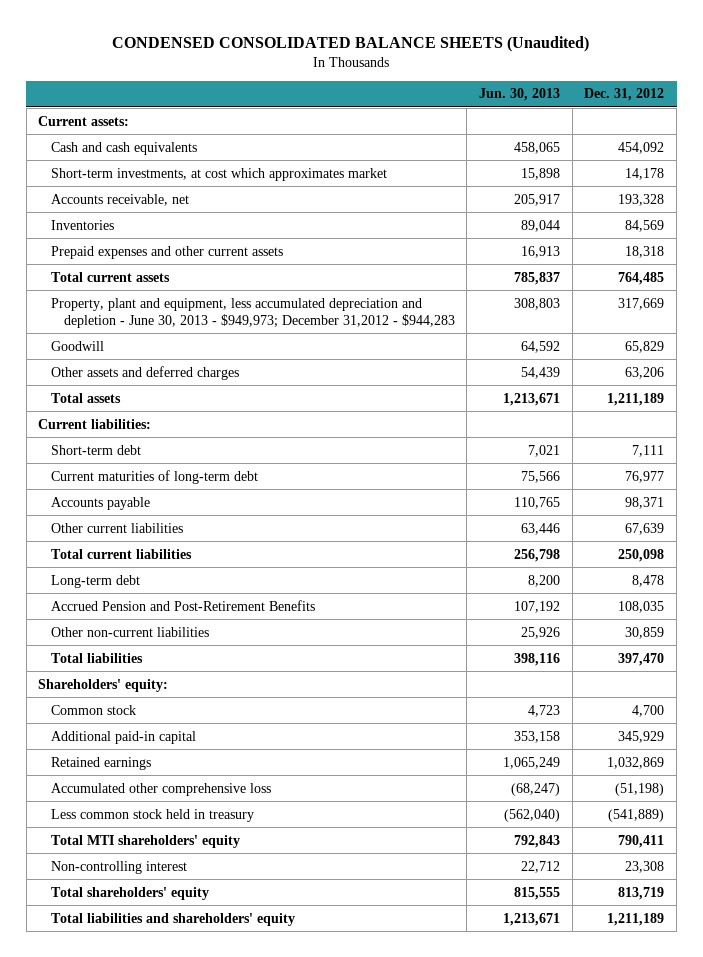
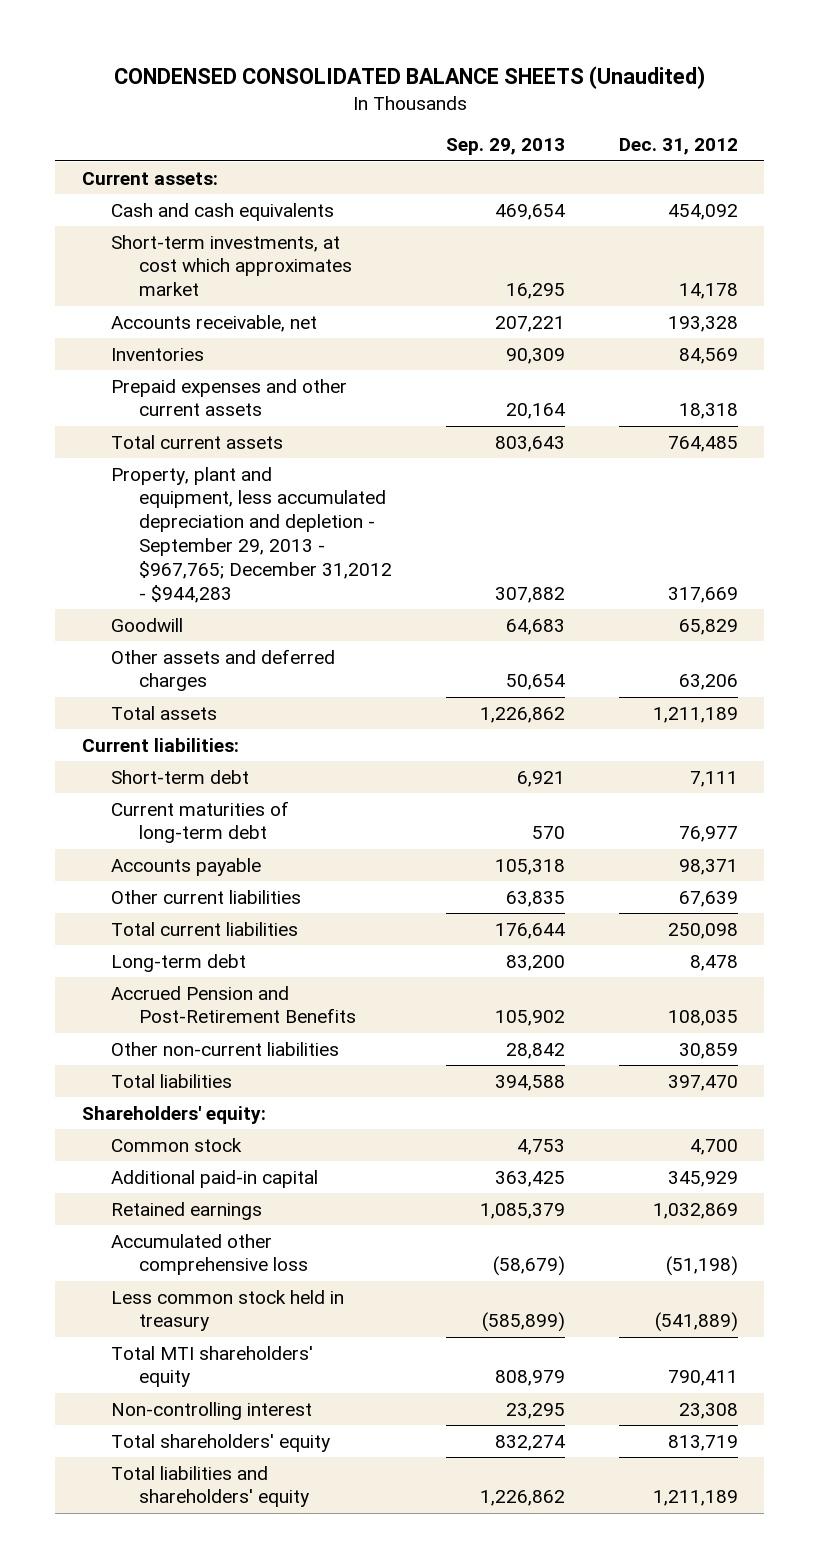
- | Jun. 30, 2013 | Dec. 31, 2012
+ | Sep. 29, 2013 | Dec. 31, 2012
- Property, plant and equipment, less accumulated depreciation and depletion - June 30, 2013 - $949,973; December 31,2012 - $944,283 | 308,803 | 317,669
+ Property, plant and equipment, less accumulated depreciation and depletion - September 29, 2013 - $967,765; December 31,2012 - $944,283 | 307,882 | 317,669

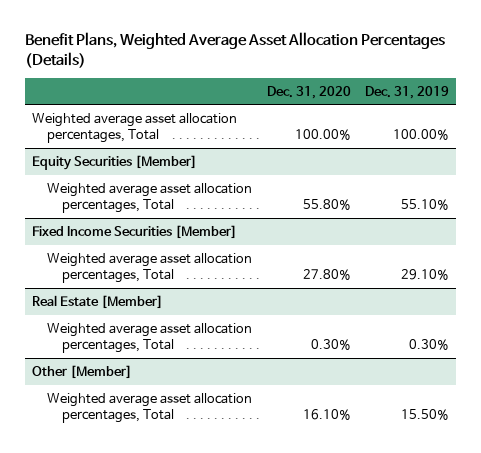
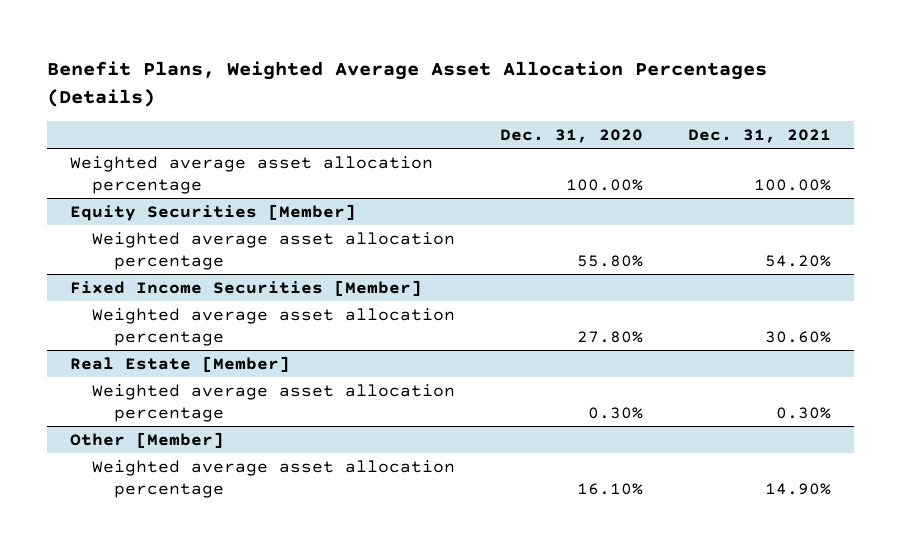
- | Dec. 31, 2020 | Dec. 31, 2019
+ | Dec. 31, 2020 | Dec. 31, 2021
- Weighted average asset allocation percentages, Total | 100.00% | 100.00%
+ Weighted average asset allocation percentage | 100.00% | 100.00%
@ Equity Securities [Member]
- Weighted average asset allocation percentages, Total | 55.80% | 55.10%
+ Weighted average asset allocation percentage | 55.80% | 54.20%
@ Fixed Income Securities [Member]
- Weighted average asset allocation percentages, Total | 27.80% | 29.10%
+ Weighted average asset allocation percentage | 27.80% | 30.60%
@ Real Estate [Member]
- Weighted average asset allocation percentages, Total | 0.30% | 0.30%
+ Weighted average asset allocation percentage | 0.30% | 0.30%
@ Other [Member]
- Weighted average asset allocation percentages, Total | 16.10% | 15.50%
+ Weighted average asset allocation percentage | 16.10% | 14.90%

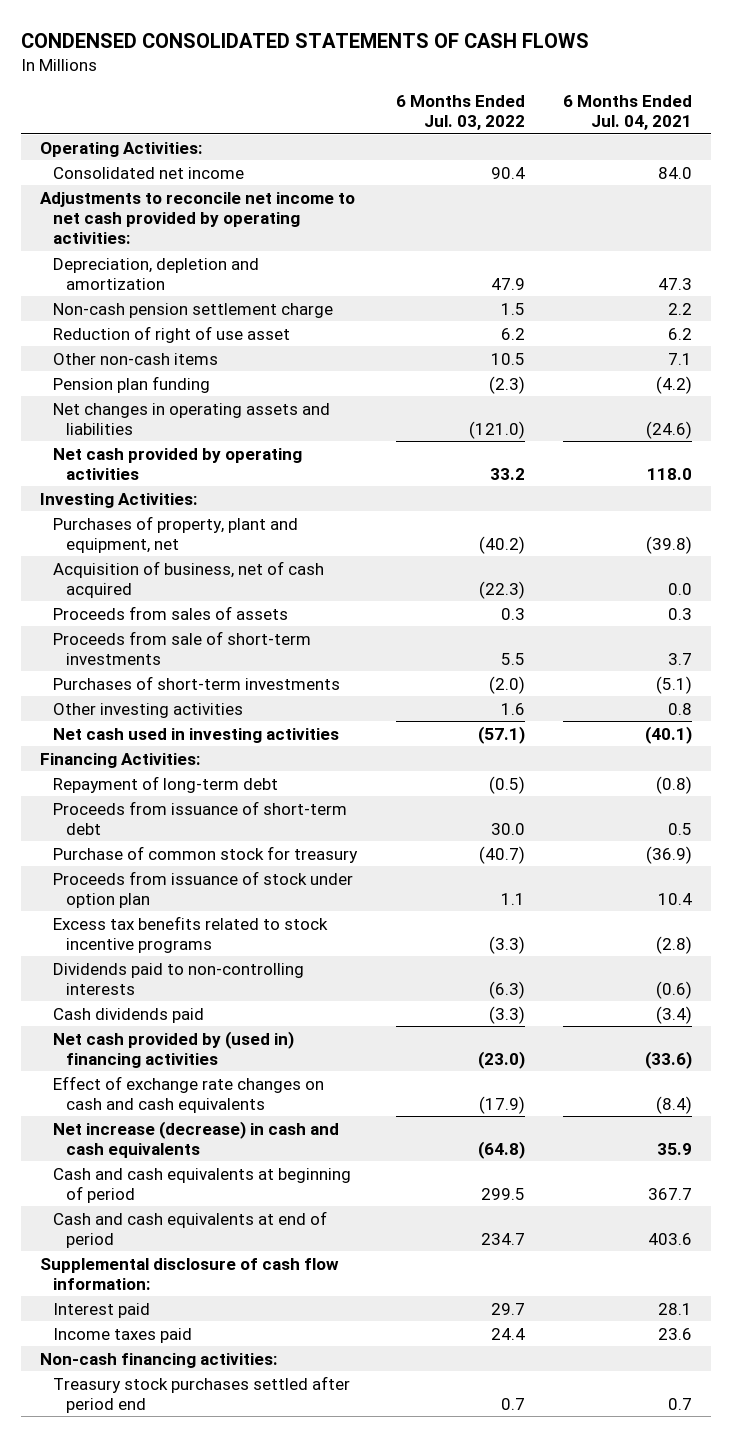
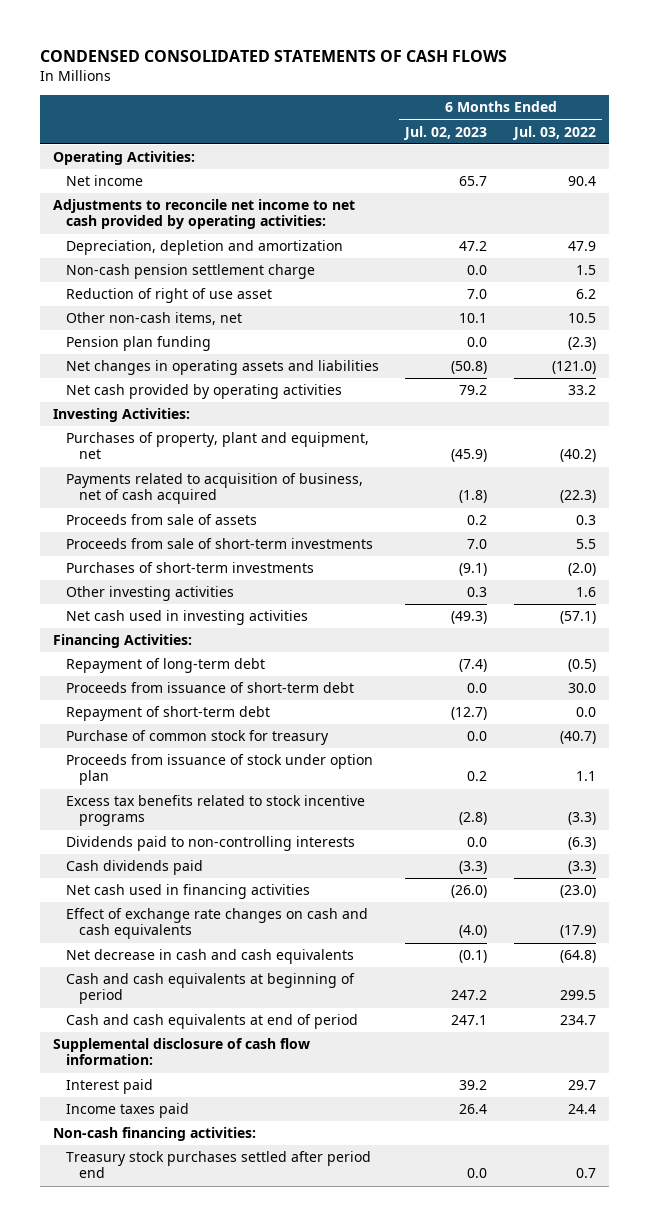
- | 6 Months Ended Jul. 03, 2022 | 6 Months Ended Jul. 04, 2021
+ | 6 Months Ended Jul. 02, 2023 | 6 Months Ended Jul. 03, 2022
- Consolidated net income | 90.4 | 84.0
+ Net income | 65.7 | 90.4
- Other non-cash items | 10.5 | 7.1
+ Other non-cash items, net | 10.1 | 10.5
- Acquisition of business, net of cash acquired | (22.3) | 0.0
- Proceeds from sales of assets | 0.3 | 0.3
+ Payments related to acquisition of business, net of cash acquired | (1.8) | (22.3)
+ Proceeds from sale of assets | 0.2 | 0.3
+ Repayment of short-term debt | (12.7) | 0.0
- Net cash provided by (used in) financing activities | (23.0) | (33.6)
+ Net cash used in financing activities | (26.0) | (23.0)
- Net increase (decrease) in cash and cash equivalents | (64.8) | 35.9
+ Net decrease in cash and cash equivalents | (0.1) | (64.8)

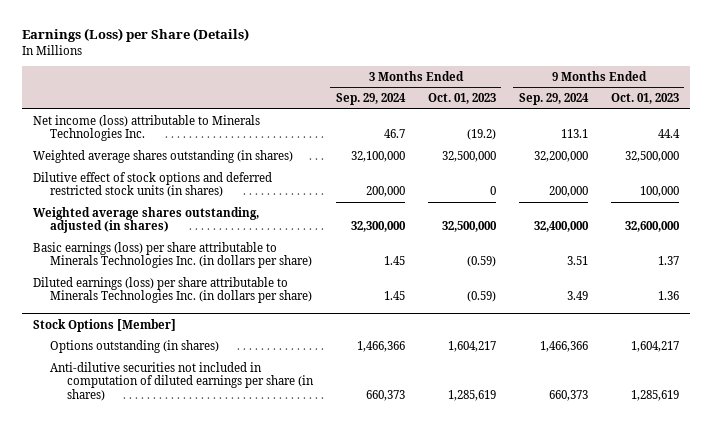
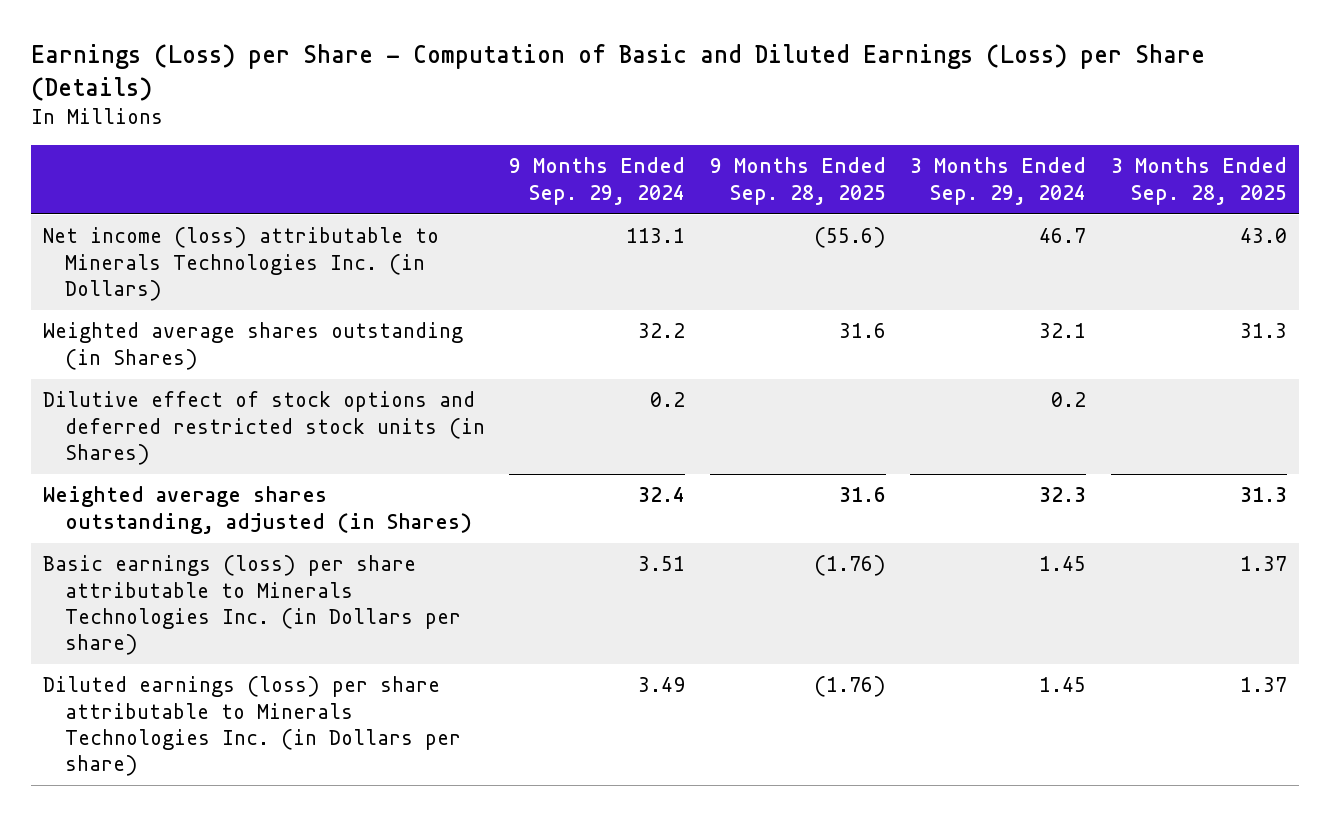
- Earnings (Loss) per Share (Details)
+ Earnings (Loss) per Share - Computation of Basic and Diluted Earnings (Loss) per Share (Details)
- | 3 Months Ended Sep. 29, 2024 | 3 Months Ended Oct. 01, 2023 | 9 Months Ended Sep. 29, 2024 | 9 Months Ended Oct. 01, 2023
+ | 9 Months Ended Sep. 29, 2024 | 9 Months Ended Sep. 28, 2025 | 3 Months Ended Sep. 29, 2024 | 3 Months Ended Sep. 28, 2025
- Net income (loss) attributable to Minerals Technologies Inc. | 46.7 | (19.2) | 113.1 | 44.4
- Weighted average shares outstanding (in shares) | 32,100,000 | 32,500,000 | 32,200,000 | 32,500,000
- Dilutive effect of stock options and deferred restricted stock units (in shares) | 200,000 | 0 | 200,000 | 100,000
- Weighted average shares outstanding, adjusted (in shares) | 32,300,000 | 32,500,000 | 32,400,000 | 32,600,000
- Basic earnings (loss) per share attributable to Minerals Technologies Inc. (in dollars per share) | 1.45 | (0.59) | 3.51 | 1.37
- Diluted earnings (loss) per share attributable to Minerals Technologies Inc. (in dollars per share) | 1.45 | (0.59) | 3.49 | 1.36
- Stock Options [Member]
- Options outstanding (in shares) | 1,466,366 | 1,604,217 | 1,466,366 | 1,604,217
- Anti-dilutive securities not included in computation of diluted earnings per share (in shares) | 660,373 | 1,285,619 | 660,373 | 1,285,619
+ Net income (loss) attributable to Minerals Technologies Inc. (in Dollars) | 113.1 | (55.6) | 46.7 | 43.0
+ Weighted average shares outstanding (in Shares) | 32.2 | 31.6 | 32.1 | 31.3
+ Dilutive effect of stock options and deferred restricted stock units (in Shares) | 0.2 | | 0.2 |
+ Weighted average shares outstanding, adjusted (in Shares) | 32.4 | 31.6 | 32.3 | 31.3
+ Basic earnings (loss) per share attributable to Minerals Technologies Inc. (in Dollars per share) | 3.51 | (1.76) | 1.45 | 1.37
+ Diluted earnings (loss) per share attributable to Minerals Technologies Inc. (in Dollars per share) | 3.49 | (1.76) | 1.45 | 1.37

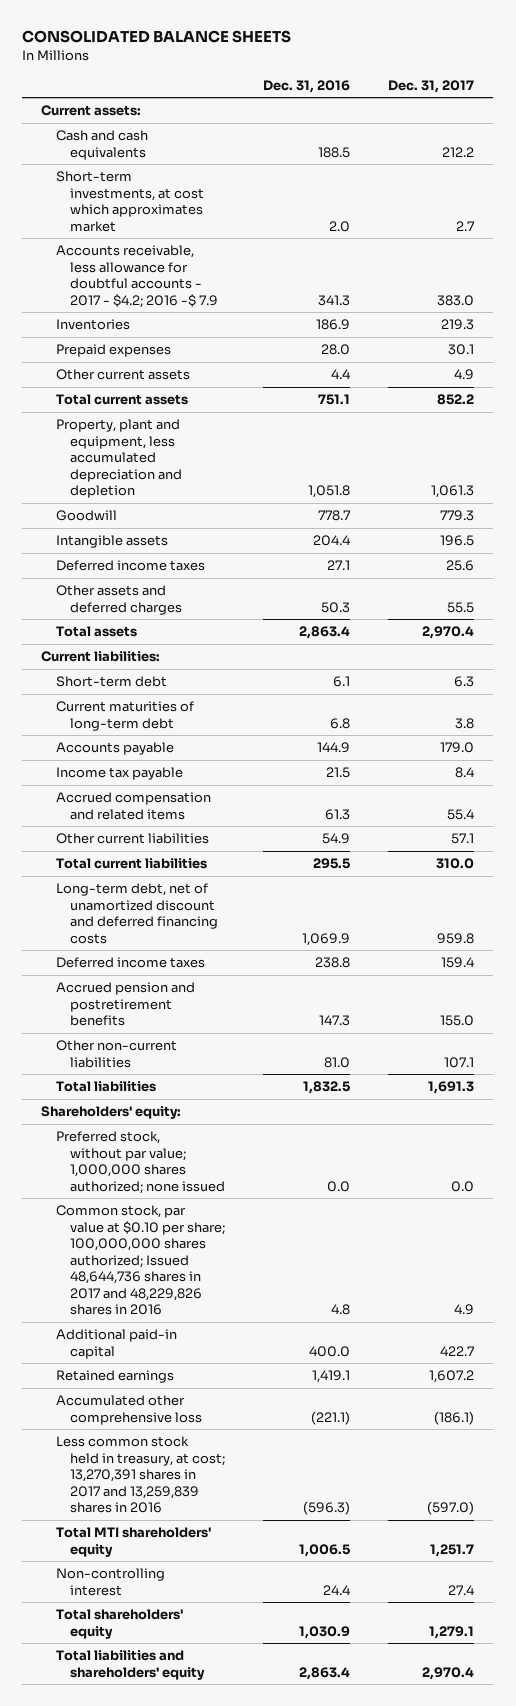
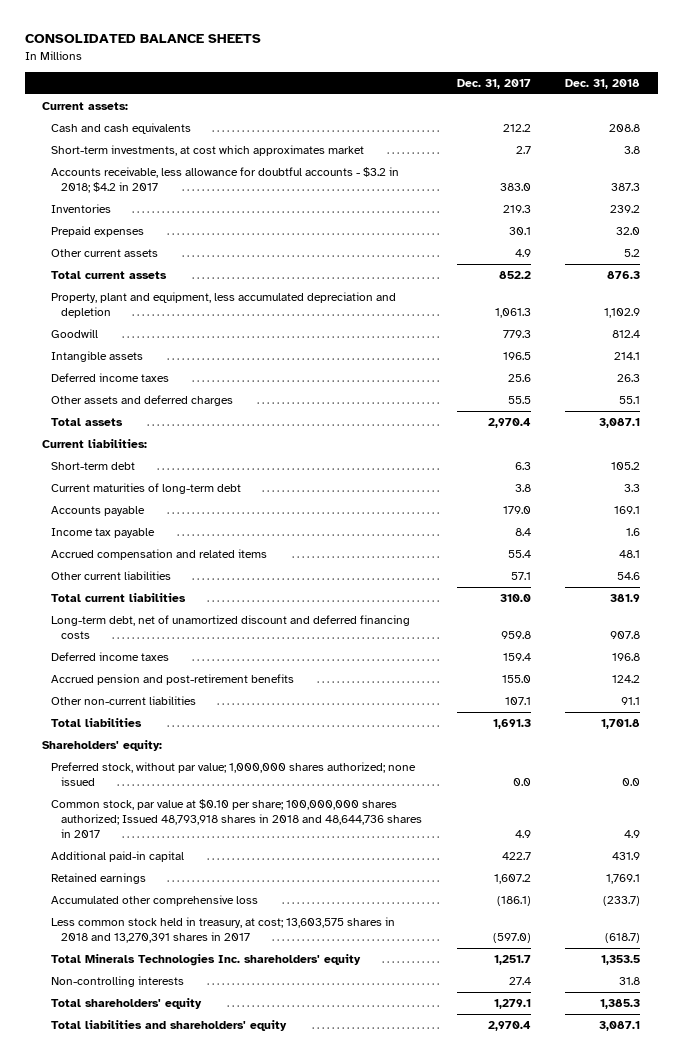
- | Dec. 31, 2016 | Dec. 31, 2017
+ | Dec. 31, 2017 | Dec. 31, 2018
- Accounts receivable, less allowance for doubtful accounts - 2017 - $4.2; 2016 -$ 7.9 | 341.3 | 383.0
+ Accounts receivable, less allowance for doubtful accounts - $3.2 in 2018; $4.2 in 2017 | 383.0 | 387.3
- Accrued pension and postretirement benefits | 147.3 | 155.0
+ Accrued pension and post-retirement benefits | 155.0 | 124.2
- Common stock, par value at $0.10 per share; 100,000,000 shares authorized; Issued 48,644,736 shares in 2017 and 48,229,826 shares in 2016 | 4.8 | 4.9
+ Common stock, par value at $0.10 per share; 100,000,000 shares authorized; Issued 48,793,918 shares in 2018 and 48,644,736 shares in 2017 | 4.9 | 4.9
- Less common stock held in treasury, at cost; 13,270,391 shares in 2017 and 13,259,839 shares in 2016 | (596.3) | (597.0)
- Total MTI shareholders' equity | 1,006.5 | 1,251.7
- Non-controlling interest | 24.4 | 27.4
+ Less common stock held in treasury, at cost; 13,603,575 shares in 2018 and 13,270,391 shares in 2017 | (597.0) | (618.7)
+ Total Minerals Technologies Inc. shareholders' equity | 1,251.7 | 1,353.5
+ Non-controlling interests | 27.4 | 31.8

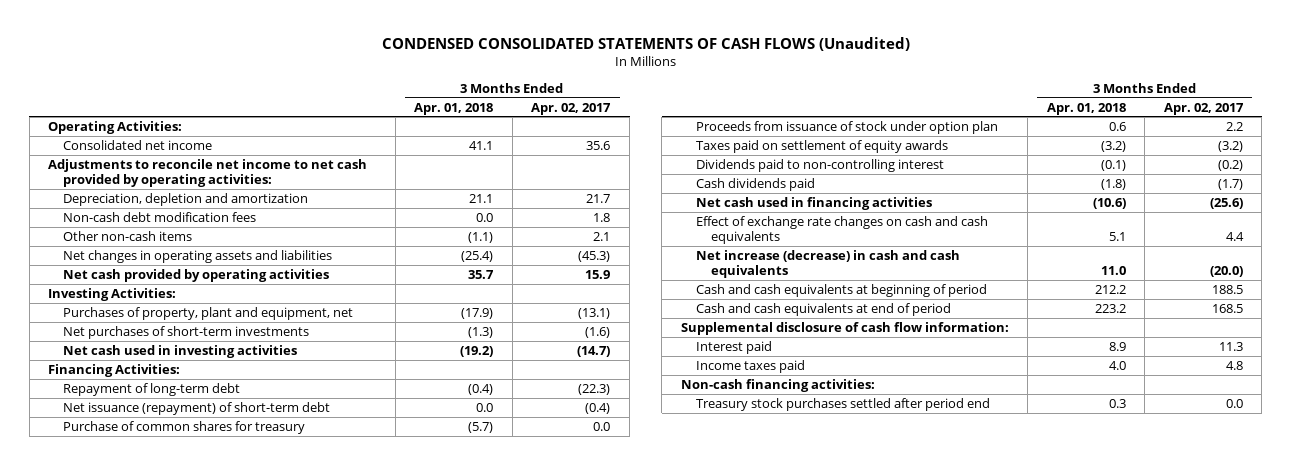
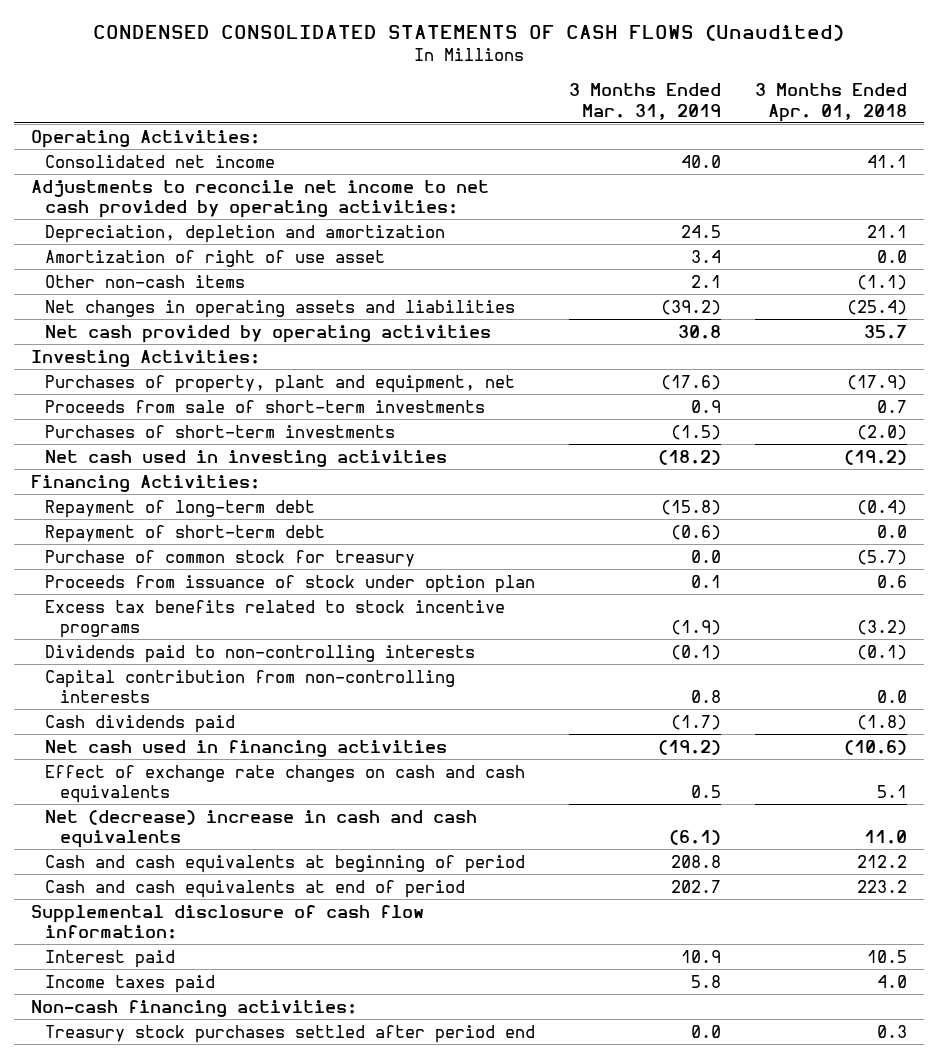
- | 3 Months Ended Apr. 01, 2018 | 3 Months Ended Apr. 02, 2017
+ | 3 Months Ended Mar. 31, 2019 | 3 Months Ended Apr. 01, 2018
- Non-cash debt modification fees | 0.0 | 1.8
+ Amortization of right of use asset | 3.4 | 0.0
- Net purchases of short-term investments | (1.3) | (1.6)
+ Proceeds from sale of short-term investments | 0.9 | 0.7
+ Purchases of short-term investments | (1.5) | (2.0)
- Net issuance (repayment) of short-term debt | 0.0 | (0.4)
- Purchase of common shares for treasury | (5.7) | 0.0
+ Repayment of short-term debt | (0.6) | 0.0
+ Purchase of common stock for treasury | 0.0 | (5.7)
- Taxes paid on settlement of equity awards | (3.2) | (3.2)
- Dividends paid to non-controlling interest | (0.1) | (0.2)
+ Excess tax benefits related to stock incentive programs | (1.9) | (3.2)
+ Dividends paid to non-controlling interests | (0.1) | (0.1)
+ Capital contribution from non-controlling interests | 0.8 | 0.0
- Net increase (decrease) in cash and cash equivalents | 11.0 | (20.0)
+ Net (decrease) increase in cash and cash equivalents | (6.1) | 11.0
- Interest paid | 8.9 | 11.3
+ Interest paid | 10.9 | 10.5

